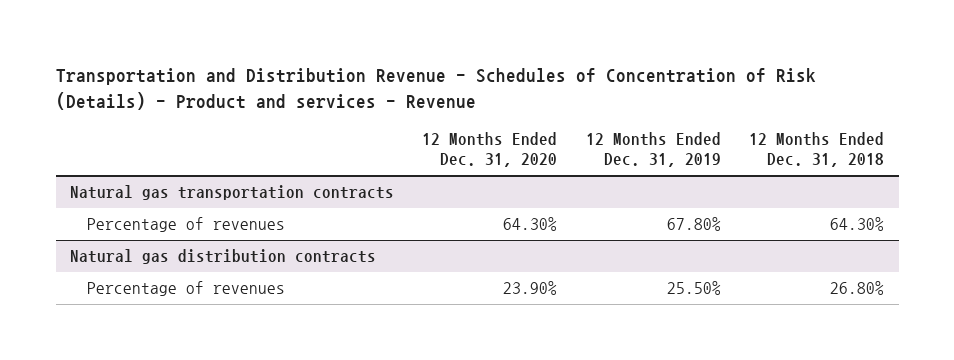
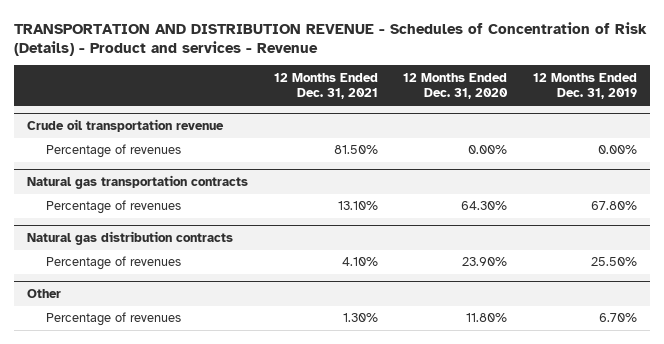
- Transportation and Distribution Revenue - Schedules of Concentration of Risk (Details) - Product and services - Revenue
+ TRANSPORTATION AND DISTRIBUTION REVENUE - Schedules of Concentration of Risk (Details) - Product and services - Revenue
- | 12 Months Ended Dec. 31, 2020 | 12 Months Ended Dec. 31, 2019 | 12 Months Ended Dec. 31, 2018
+ | 12 Months Ended Dec. 31, 2021 | 12 Months Ended Dec. 31, 2020 | 12 Months Ended Dec. 31, 2019
+ Crude oil transportation revenue
+ Percentage of revenues | 81.50% | 0.00% | 0.00%
+ Other
+ Percentage of revenues | 1.30% | 11.80% | 6.70%

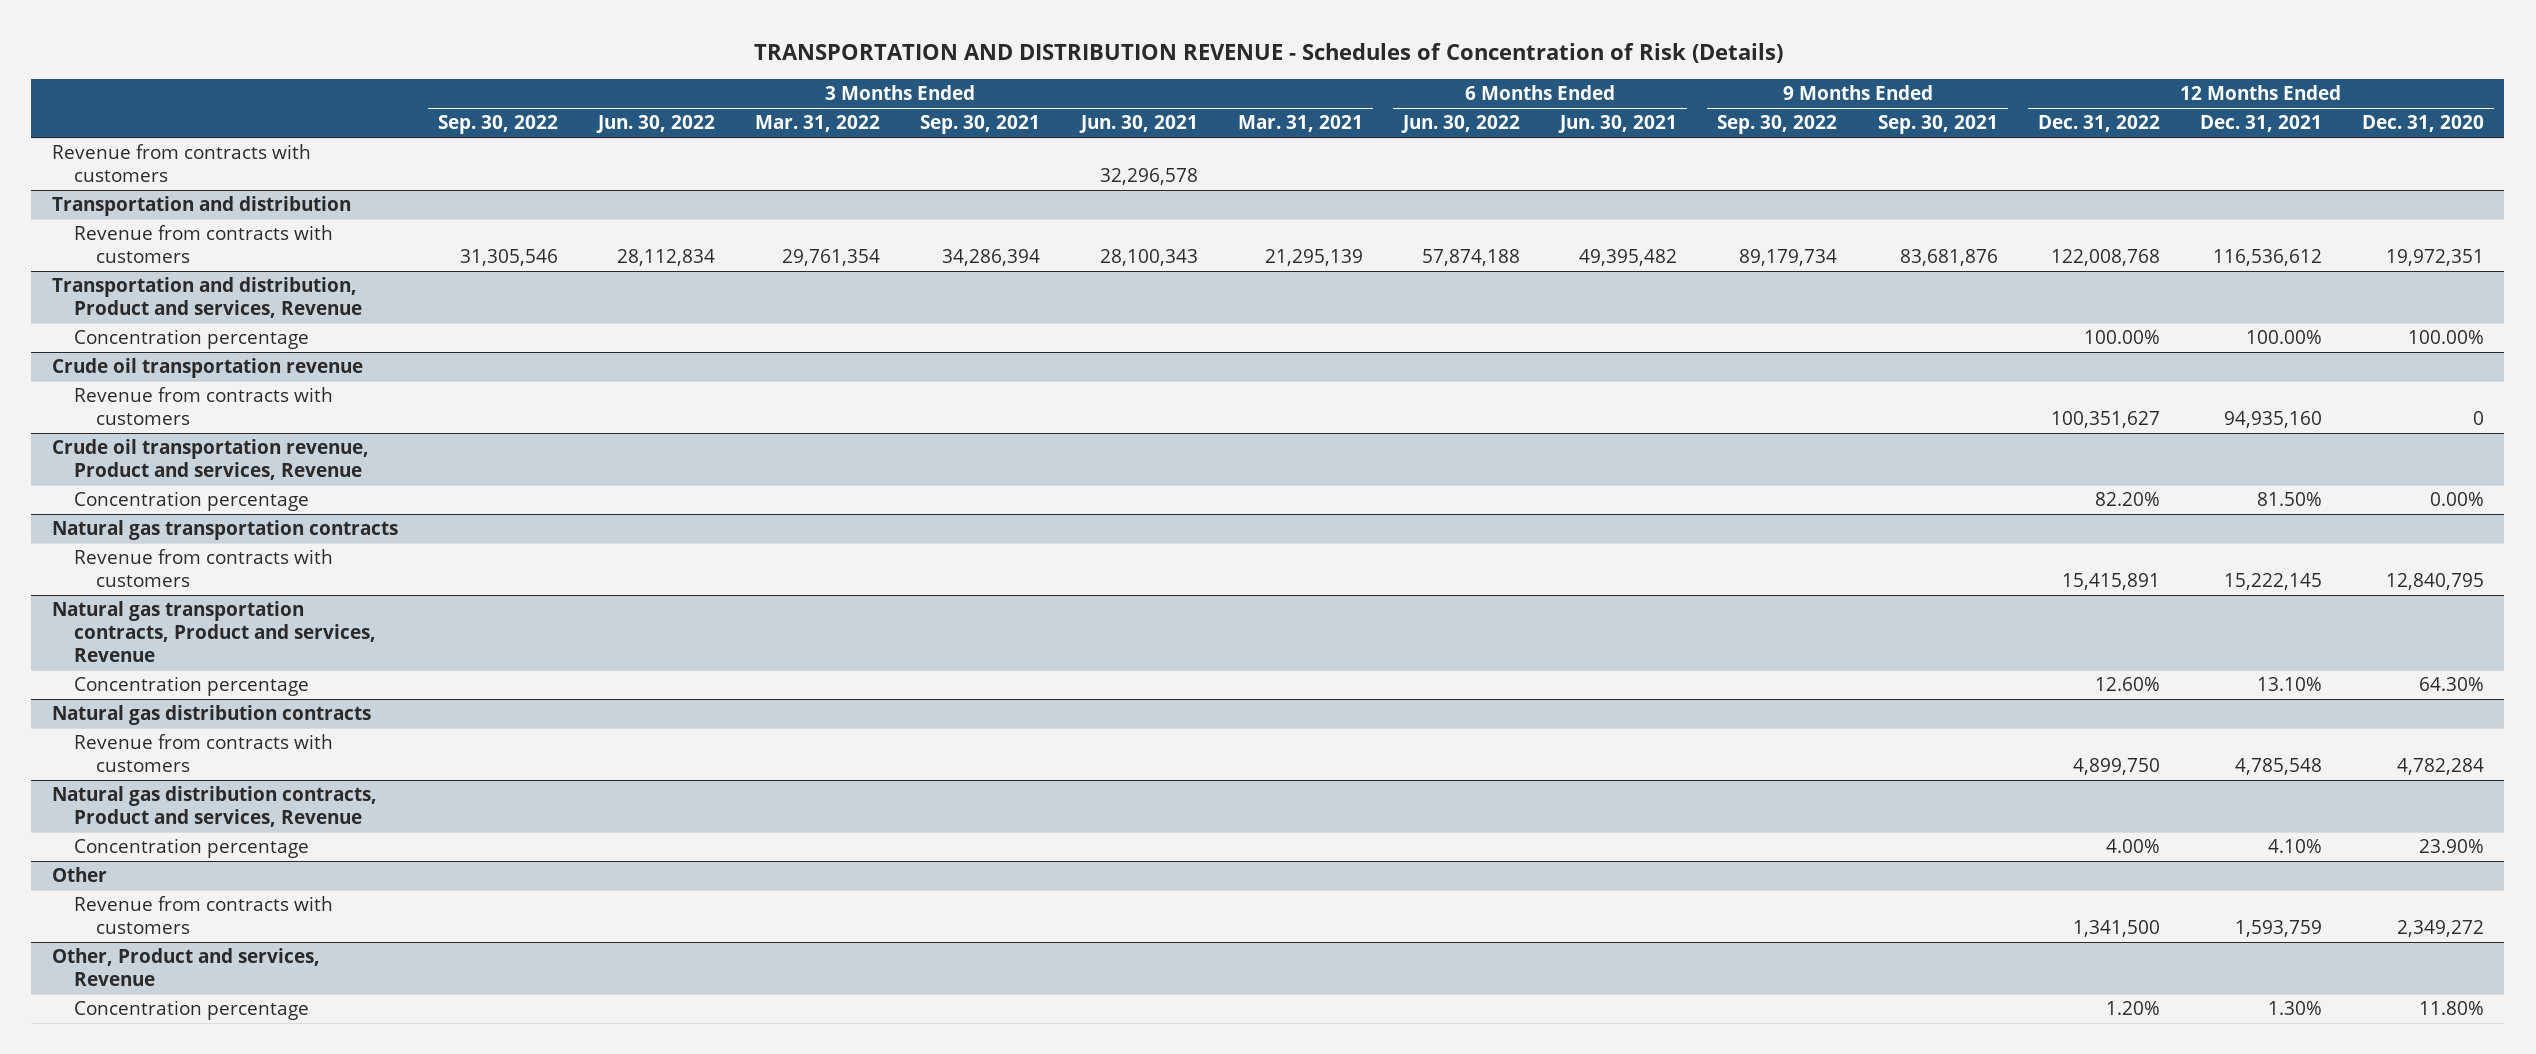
- TRANSPORTATION AND DISTRIBUTION REVENUE - Schedules of Concentration of Risk (Details) - Product and services - Revenue
+ TRANSPORTATION AND DISTRIBUTION REVENUE - Schedules of Concentration of Risk (Details)
- | 12 Months Ended Dec. 31, 2021 | 12 Months Ended Dec. 31, 2020 | 12 Months Ended Dec. 31, 2019
+ | 3 Months Ended Sep. 30, 2022 | 3 Months Ended Jun. 30, 2022 | 3 Months Ended Mar. 31, 2022 | 3 Months Ended Sep. 30, 2021 | 3 Months Ended Jun. 30, 2021 | 3 Months Ended Mar. 31, 2021 | 6 Months Ended Jun. 30, 2022 | 6 Months Ended Jun. 30, 2021 | 9 Months Ended Sep. 30, 2022 | 9 Months Ended Sep. 30, 2021 | 12 Months Ended Dec. 31, 2022 | 12 Months Ended Dec. 31, 2021 | 12 Months Ended Dec. 31, 2020
+ Revenue from contracts with customers | | | | | 32,296,578 | | | | | | | |
+ Transportation and distribution
+ Revenue from contracts with customers | 31,305,546 | 28,112,834 | 29,761,354 | 34,286,394 | 28,100,343 | 21,295,139 | 57,874,188 | 49,395,482 | 89,179,734 | 83,681,876 | 122,008,768 | 116,536,612 | 19,972,351
+ Transportation and distribution, Product and services, Revenue
+ Concentration percentage | | | | | | | | | | | 100.00% | 100.00% | 100.00%
@ Crude oil transportation revenue
- Percentage of revenues | 81.50% | 0.00% | 0.00%
+ Revenue from contracts with customers | | | | | | | | | | | 100,351,627 | 94,935,160 | 0
+ Crude oil transportation revenue, Product and services, Revenue
+ Concentration percentage | | | | | | | | | | | 82.20% | 81.50% | 0.00%
@ Natural gas transportation contracts
- Percentage of revenues | 13.10% | 64.30% | 67.80%
+ Revenue from contracts with customers | | | | | | | | | | | 15,415,891 | 15,222,145 | 12,840,795
+ Natural gas transportation contracts, Product and services, Revenue
+ Concentration percentage | | | | | | | | | | | 12.60% | 13.10% | 64.30%
@ Natural gas distribution contracts
- Percentage of revenues | 4.10% | 23.90% | 25.50%
+ Revenue from contracts with customers | | | | | | | | | | | 4,899,750 | 4,785,548 | 4,782,284
+ Natural gas distribution contracts, Product and services, Revenue
+ Concentration percentage | | | | | | | | | | | 4.00% | 4.10% | 23.90%
@ Other
- Percentage of revenues | 1.30% | 11.80% | 6.70%
+ Revenue from contracts with customers | | | | | | | | | | | 1,341,500 | 1,593,759 | 2,349,272
+ Other, Product and services, Revenue
+ Concentration percentage | | | | | | | | | | | 1.20% | 1.30% | 11.80%

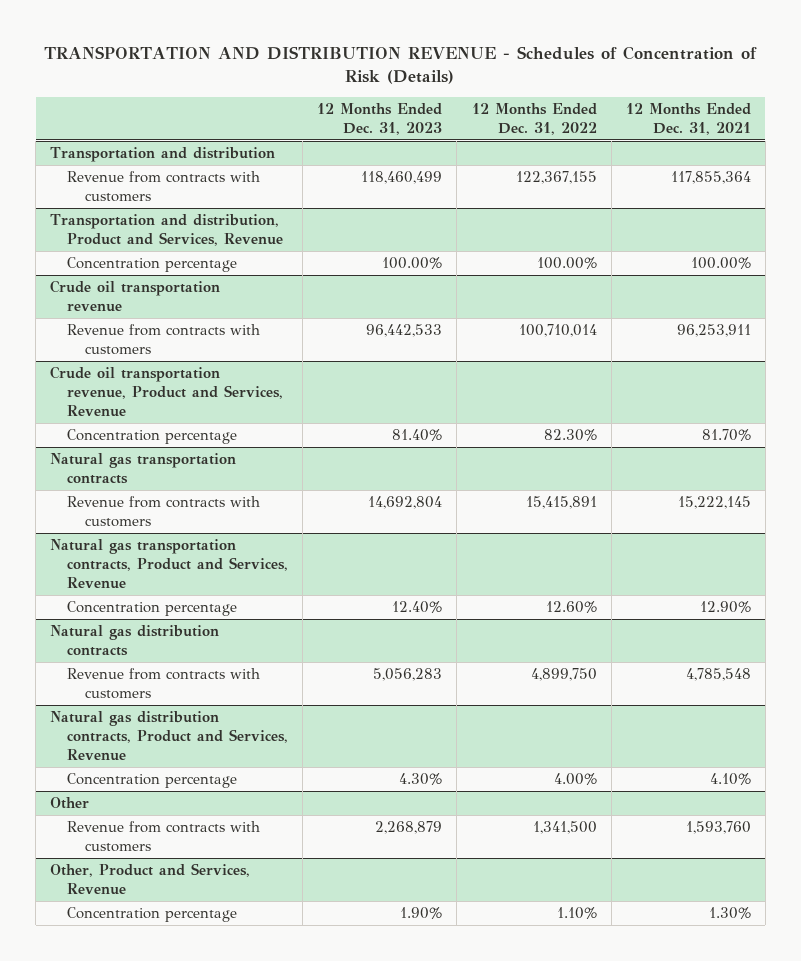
- | 3 Months Ended Sep. 30, 2022 | 3 Months Ended Jun. 30, 2022 | 3 Months Ended Mar. 31, 2022 | 3 Months Ended Sep. 30, 2021 | 3 Months Ended Jun. 30, 2021 | 3 Months Ended Mar. 31, 2021 | 6 Months Ended Jun. 30, 2022 | 6 Months Ended Jun. 30, 2021 | 9 Months Ended Sep. 30, 2022 | 9 Months Ended Sep. 30, 2021 | 12 Months Ended Dec. 31, 2022 | 12 Months Ended Dec. 31, 2021 | 12 Months Ended Dec. 31, 2020
+ | 12 Months Ended Dec. 31, 2023 | 12 Months Ended Dec. 31, 2022 | 12 Months Ended Dec. 31, 2021
- Revenue from contracts with customers | | | | | 32,296,578 | | | | | | | |
@ Transportation and distribution
- Revenue from contracts with customers | 31,305,546 | 28,112,834 | 29,761,354 | 34,286,394 | 28,100,343 | 21,295,139 | 57,874,188 | 49,395,482 | 89,179,734 | 83,681,876 | 122,008,768 | 116,536,612 | 19,972,351
- Transportation and distribution, Product and services, Revenue
@ Transportation and distribution
+ Revenue from contracts with customers | 118,460,499 | 122,367,155 | 117,855,364
+ Transportation and distribution, Product and Services, Revenue
@ Crude oil transportation revenue
- Revenue from contracts with customers | | | | | | | | | | | 100,351,627 | 94,935,160 | 0
- Crude oil transportation revenue, Product and services, Revenue
- Concentration percentage | | | | | | | | | | | 82.20% | 81.50% | 0.00%
@ Crude oil transportation revenue
+ Revenue from contracts with customers | 96,442,533 | 100,710,014 | 96,253,911
+ Crude oil transportation revenue, Product and Services, Revenue
+ Concentration percentage | 81.40% | 82.30% | 81.70%
- Natural gas transportation contracts, Product and services, Revenue
- Concentration percentage | | | | | | | | | | | 12.60% | 13.10% | 64.30%
+ Natural gas transportation contracts, Product and Services, Revenue
+ Concentration percentage | 12.40% | 12.60% | 12.90%
- Natural gas distribution contracts, Product and services, Revenue
+ Natural gas distribution contracts, Product and Services, Revenue
@ Other
- Revenue from contracts with customers | | | | | | | | | | | 1,341,500 | 1,593,759 | 2,349,272
- Other, Product and services, Revenue
- Concentration percentage | | | | | | | | | | | 1.20% | 1.30% | 11.80%
@ Other
+ Revenue from contracts with customers | 2,268,879 | 1,341,500 | 1,593,760
+ Other, Product and Services, Revenue
+ Concentration percentage | 1.90% | 1.10% | 1.30%

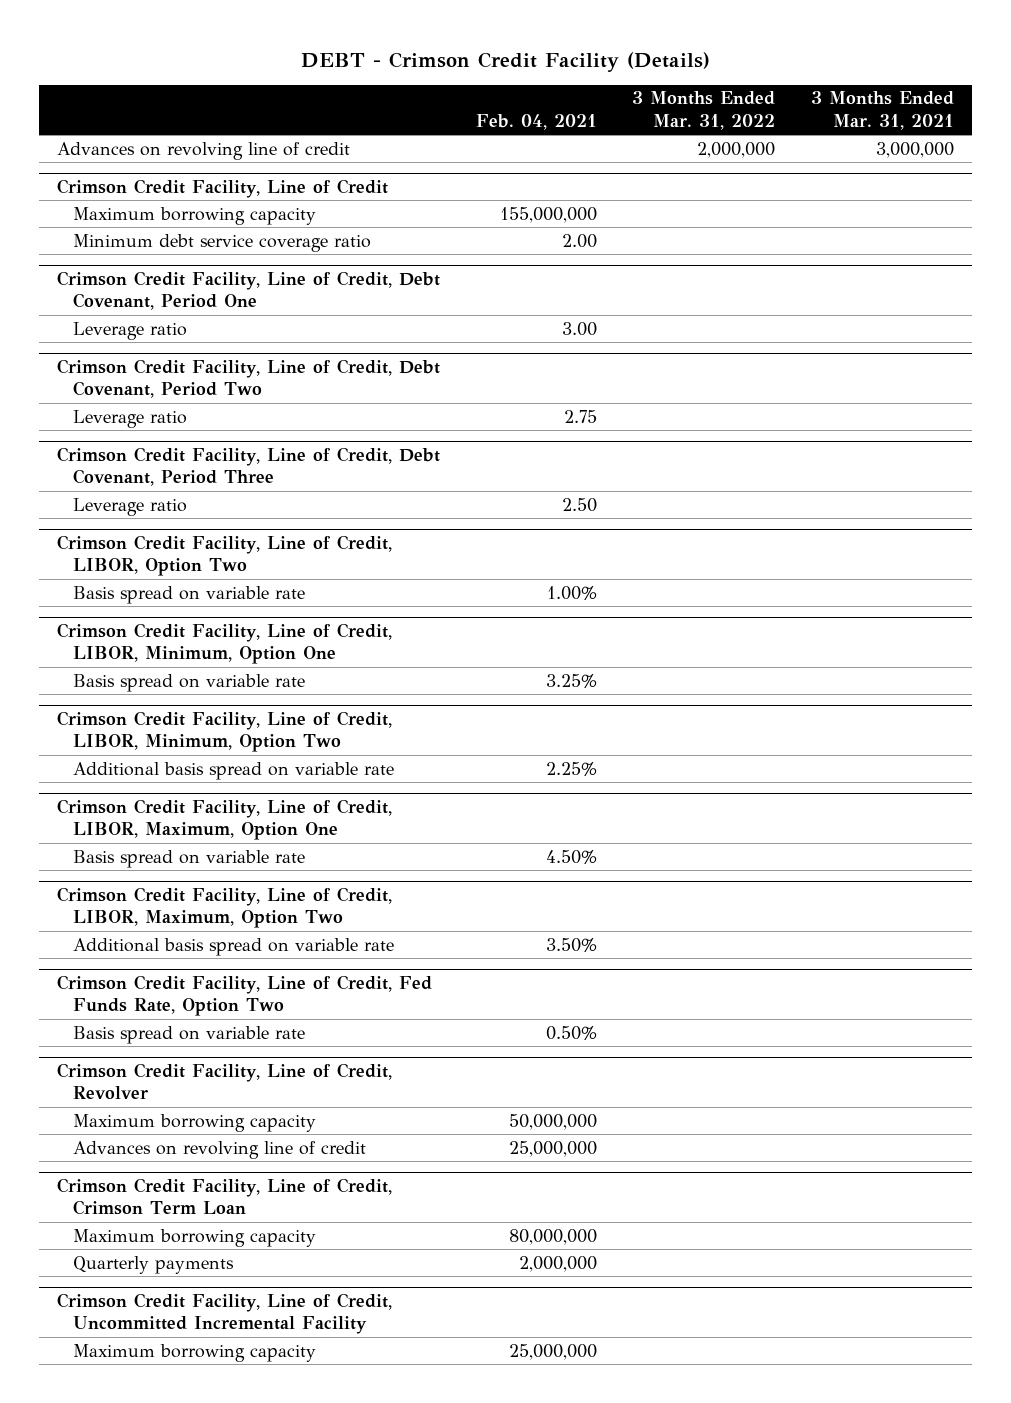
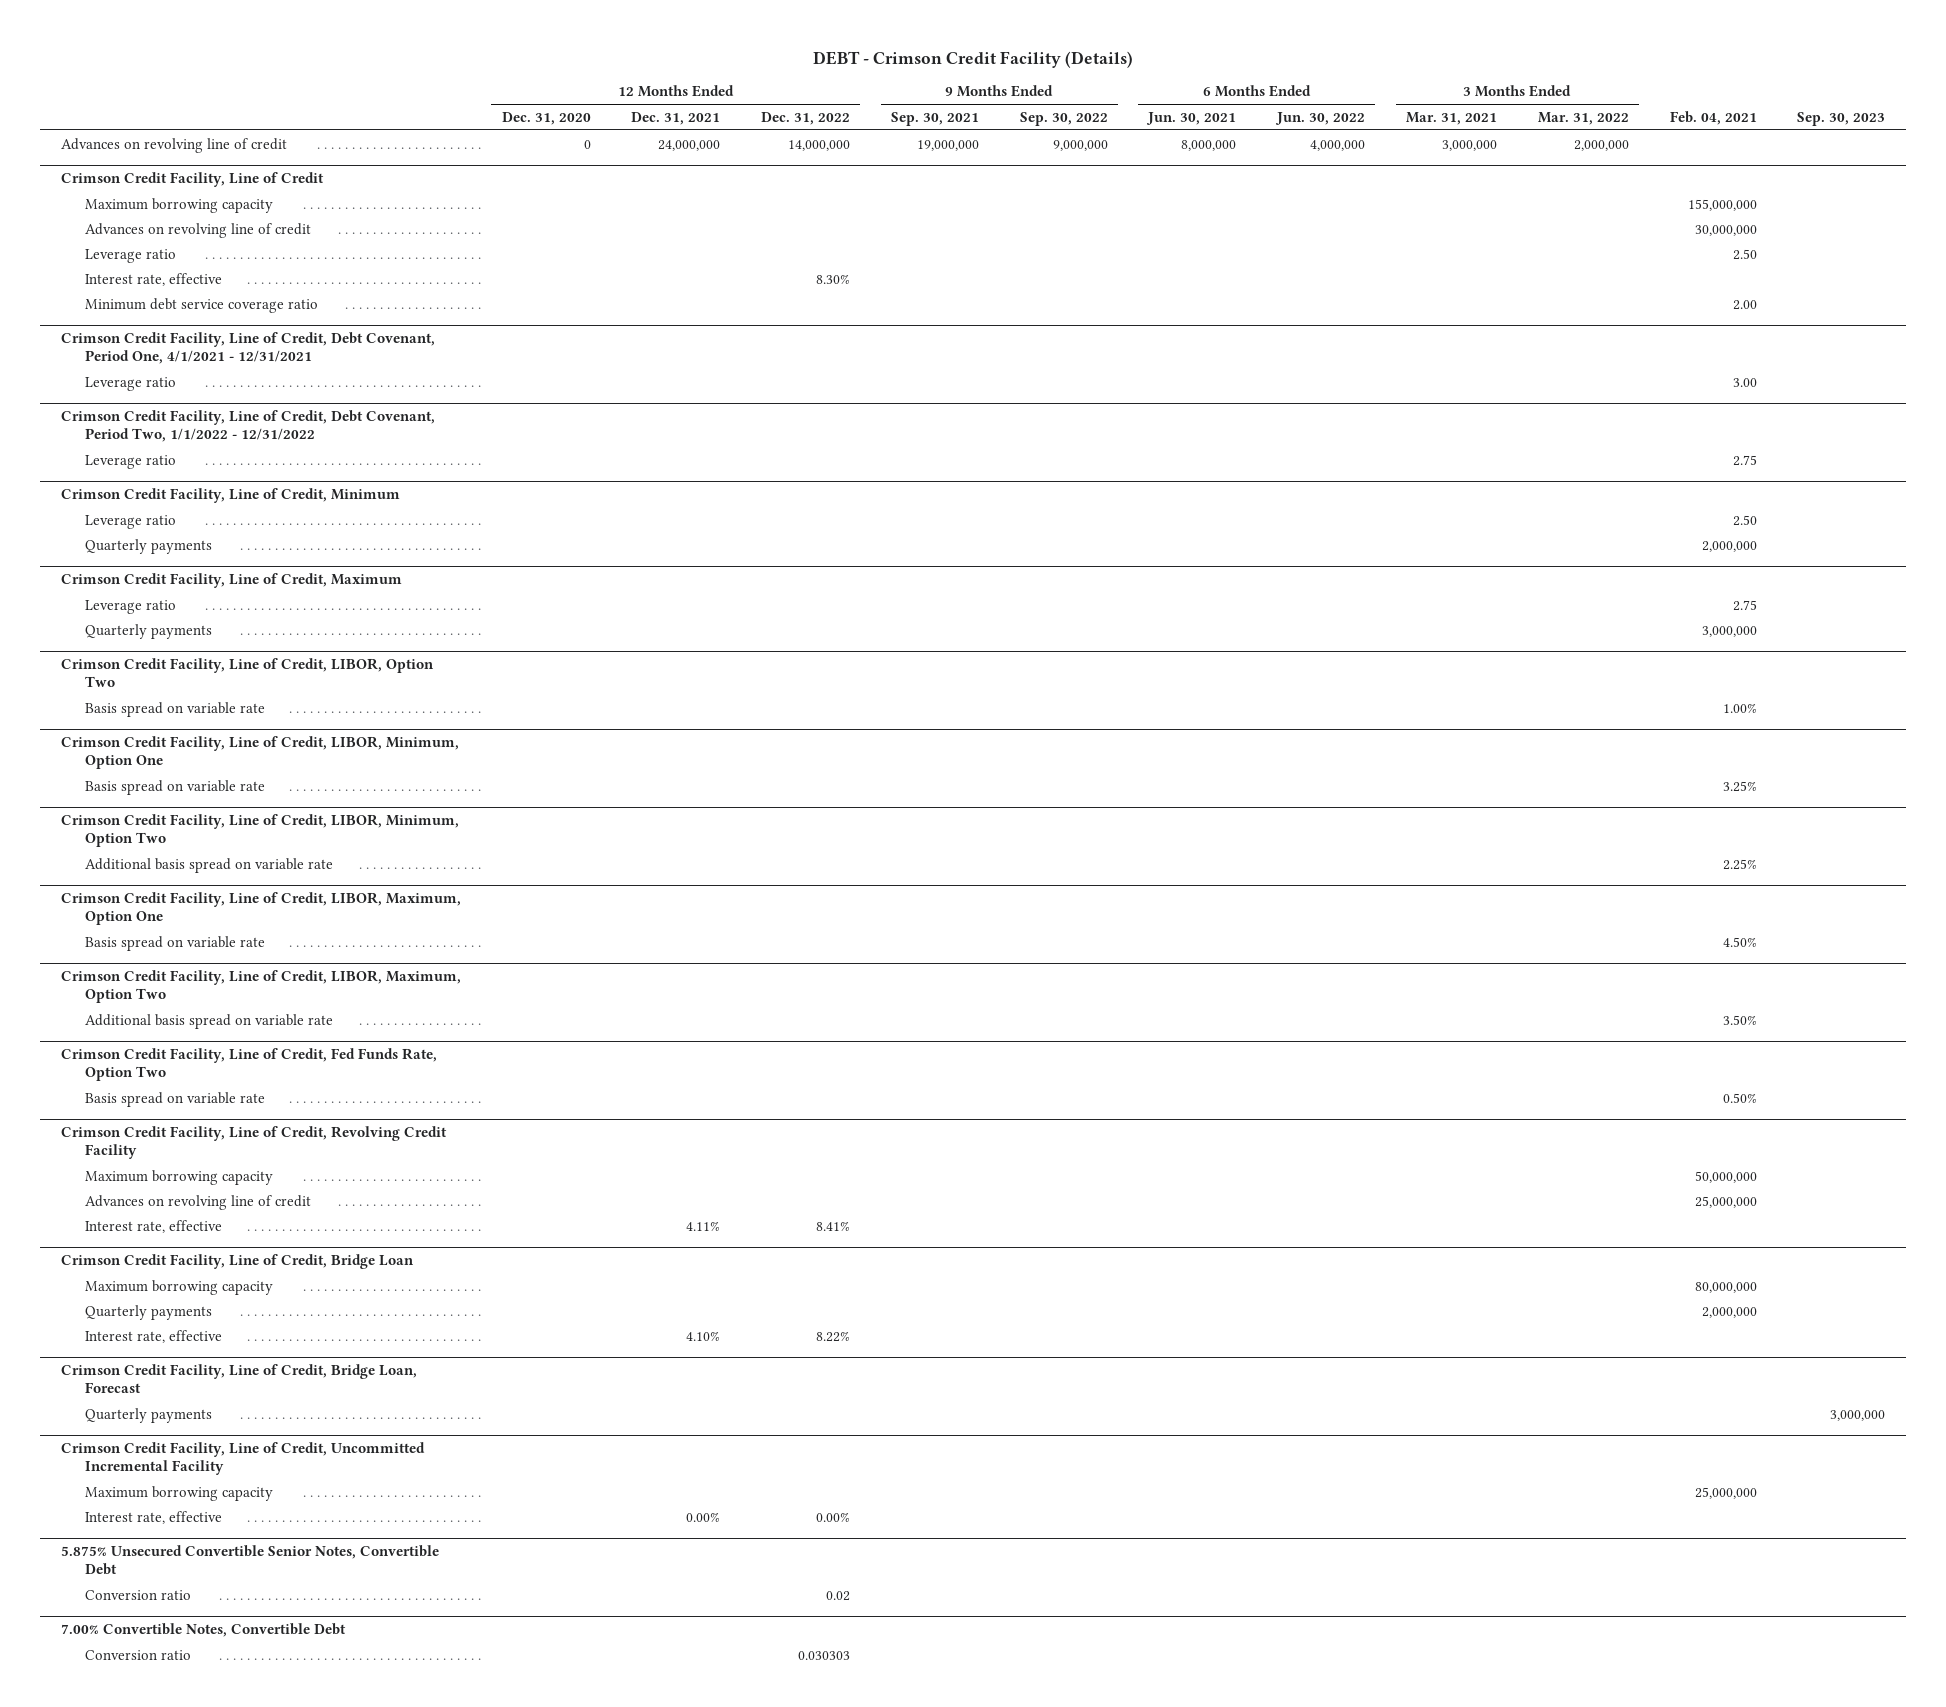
- | Feb. 04, 2021 | 3 Months Ended Mar. 31, 2022 | 3 Months Ended Mar. 31, 2021
+ | 12 Months Ended Dec. 31, 2020 | 12 Months Ended Dec. 31, 2021 | 12 Months Ended Dec. 31, 2022 | 9 Months Ended Sep. 30, 2021 | 9 Months Ended Sep. 30, 2022 | 6 Months Ended Jun. 30, 2021 | 6 Months Ended Jun. 30, 2022 | 3 Months Ended Mar. 31, 2021 | 3 Months Ended Mar. 31, 2022 | Feb. 04, 2021 | Sep. 30, 2023
@ Crimson Credit Facility, Line of Credit
+ Advances on revolving line of credit | | | | | | | | | | 30,000,000 |
+ Leverage ratio | | | | | | | | | | 2.50 |
+ Interest rate, effective | | | 8.30% | | | | | | | |
- Crimson Credit Facility, Line of Credit, Debt Covenant, Period One
+ Crimson Credit Facility, Line of Credit, Debt Covenant, Period One, 4/1/2021 - 12/31/2021
- Crimson Credit Facility, Line of Credit, Debt Covenant, Period Two
+ Crimson Credit Facility, Line of Credit, Debt Covenant, Period Two, 1/1/2022 - 12/31/2022
- Crimson Credit Facility, Line of Credit, Debt Covenant, Period Three
+ Crimson Credit Facility, Line of Credit, Minimum
+ Quarterly payments | | | | | | | | | | 2,000,000 |
+ Crimson Credit Facility, Line of Credit, Maximum
+ Leverage ratio | | | | | | | | | | 2.75 |
+ Quarterly payments | | | | | | | | | | 3,000,000 |
- Crimson Credit Facility, Line of Credit, Revolver
+ Crimson Credit Facility, Line of Credit, Revolving Credit Facility
- Crimson Credit Facility, Line of Credit, Crimson Term Loan
+ Interest rate, effective | | 4.11% | 8.41% | | | | | | | |
+ Crimson Credit Facility, Line of Credit, Bridge Loan
+ Interest rate, effective | | 4.10% | 8.22% | | | | | | | |
+ Crimson Credit Facility, Line of Credit, Bridge Loan, Forecast
+ Quarterly payments | | | | | | | | | | | 3,000,000
@ Crimson Credit Facility, Line of Credit, Uncommitted Incremental Facility
+ Interest rate, effective | | 0.00% | 0.00% | | | | | | | |
+ 5.875% Unsecured Convertible Senior Notes, Convertible Debt
+ Conversion ratio | | | 0.02 | | | | | | | |
+ 7.00% Convertible Notes, Convertible Debt
+ Conversion ratio | | | 0.030303 | | | | | | | |

